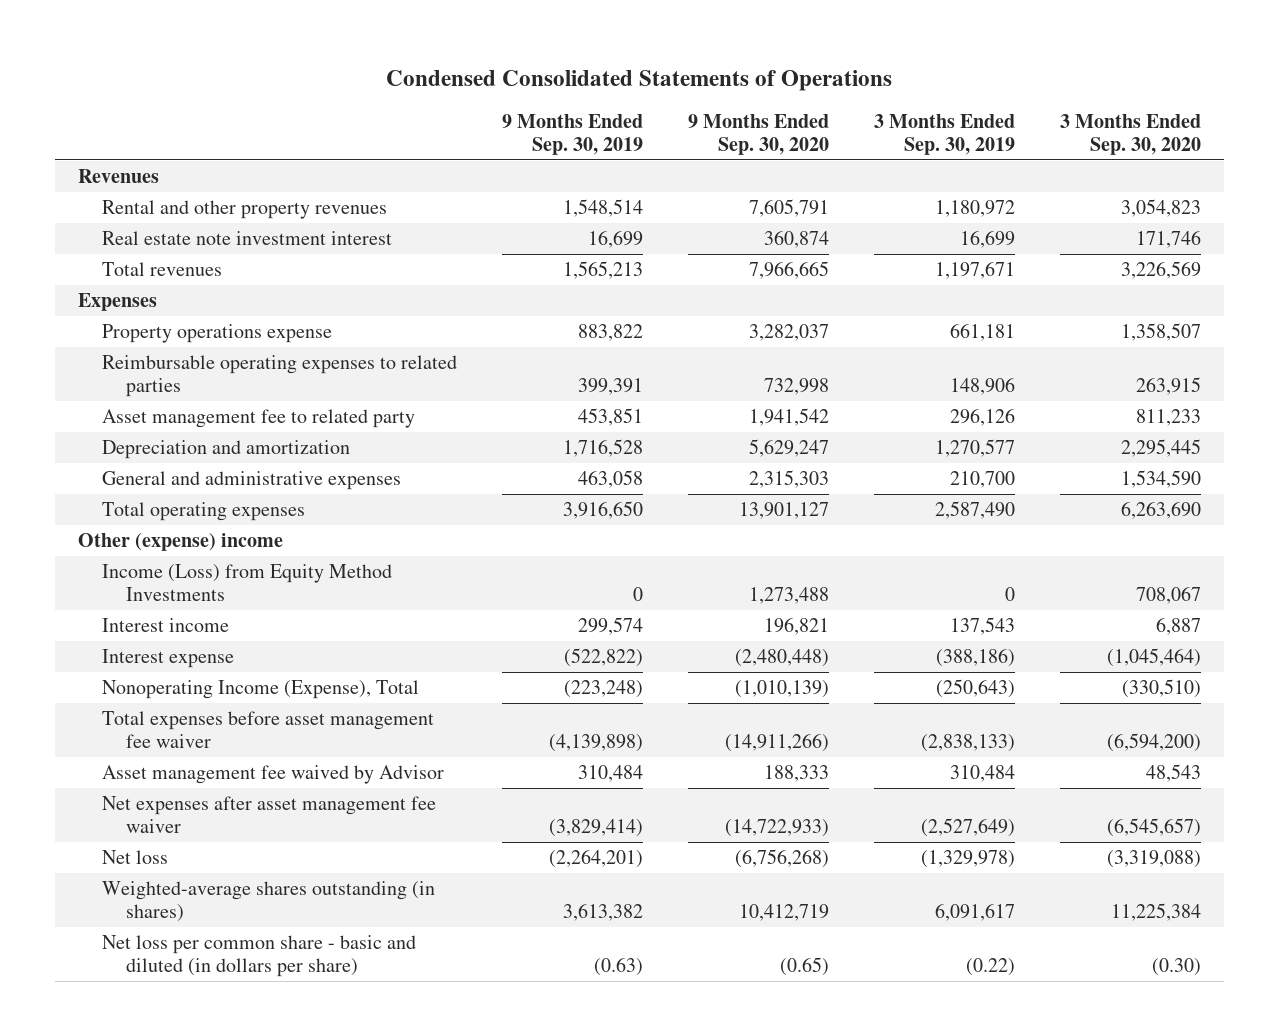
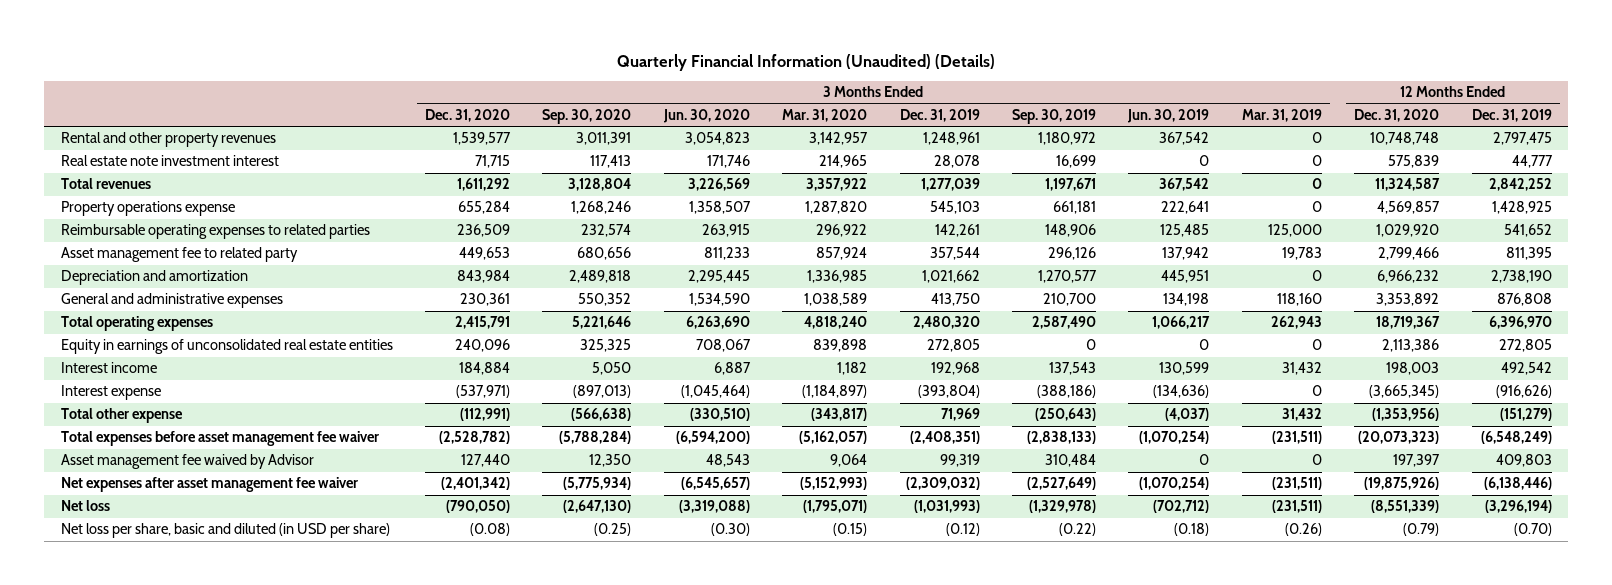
- Condensed Consolidated Statements of Operations
+ Quarterly Financial Information (Unaudited) (Details)
- | 9 Months Ended Sep. 30, 2019 | 9 Months Ended Sep. 30, 2020 | 3 Months Ended Sep. 30, 2019 | 3 Months Ended Sep. 30, 2020
+ | 3 Months Ended Dec. 31, 2020 | 3 Months Ended Sep. 30, 2020 | 3 Months Ended Jun. 30, 2020 | 3 Months Ended Mar. 31, 2020 | 3 Months Ended Dec. 31, 2019 | 3 Months Ended Sep. 30, 2019 | 3 Months Ended Jun. 30, 2019 | 3 Months Ended Mar. 31, 2019 | 12 Months Ended Dec. 31, 2020 | 12 Months Ended Dec. 31, 2019
- Revenues
- Rental and other property revenues | 1,548,514 | 7,605,791 | 1,180,972 | 3,054,823
- Real estate note investment interest | 16,699 | 360,874 | 16,699 | 171,746
- Total revenues | 1,565,213 | 7,966,665 | 1,197,671 | 3,226,569
- Expenses
- Property operations expense | 883,822 | 3,282,037 | 661,181 | 1,358,507
- Reimbursable operating expenses to related parties | 399,391 | 732,998 | 148,906 | 263,915
- Asset management fee to related party | 453,851 | 1,941,542 | 296,126 | 811,233
- Depreciation and amortization | 1,716,528 | 5,629,247 | 1,270,577 | 2,295,445
- General and administrative expenses | 463,058 | 2,315,303 | 210,700 | 1,534,590
- Total operating expenses | 3,916,650 | 13,901,127 | 2,587,490 | 6,263,690
- Other (expense) income
- Income (Loss) from Equity Method Investments | 0 | 1,273,488 | 0 | 708,067
- Interest income | 299,574 | 196,821 | 137,543 | 6,887
- Interest expense | (522,822) | (2,480,448) | (388,186) | (1,045,464)
- Nonoperating Income (Expense), Total | (223,248) | (1,010,139) | (250,643) | (330,510)
- Total expenses before asset management fee waiver | (4,139,898) | (14,911,266) | (2,838,133) | (6,594,200)
- Asset management fee waived by Advisor | 310,484 | 188,333 | 310,484 | 48,543
- Net expenses after asset management fee waiver | (3,829,414) | (14,722,933) | (2,527,649) | (6,545,657)
- Net loss | (2,264,201) | (6,756,268) | (1,329,978) | (3,319,088)
- Weighted-average shares outstanding (in shares) | 3,613,382 | 10,412,719 | 6,091,617 | 11,225,384
- Net loss per common share - basic and diluted (in dollars per share) | (0.63) | (0.65) | (0.22) | (0.30)
+ Rental and other property revenues | 1,539,577 | 3,011,391 | 3,054,823 | 3,142,957 | 1,248,961 | 1,180,972 | 367,542 | 0 | 10,748,748 | 2,797,475
+ Real estate note investment interest | 71,715 | 117,413 | 171,746 | 214,965 | 28,078 | 16,699 | 0 | 0 | 575,839 | 44,777
+ Total revenues | 1,611,292 | 3,128,804 | 3,226,569 | 3,357,922 | 1,277,039 | 1,197,671 | 367,542 | 0 | 11,324,587 | 2,842,252
+ Property operations expense | 655,284 | 1,268,246 | 1,358,507 | 1,287,820 | 545,103 | 661,181 | 222,641 | 0 | 4,569,857 | 1,428,925
+ Reimbursable operating expenses to related parties | 236,509 | 232,574 | 263,915 | 296,922 | 142,261 | 148,906 | 125,485 | 125,000 | 1,029,920 | 541,652
+ Asset management fee to related party | 449,653 | 680,656 | 811,233 | 857,924 | 357,544 | 296,126 | 137,942 | 19,783 | 2,799,466 | 811,395
+ Depreciation and amortization | 843,984 | 2,489,818 | 2,295,445 | 1,336,985 | 1,021,662 | 1,270,577 | 445,951 | 0 | 6,966,232 | 2,738,190
+ General and administrative expenses | 230,361 | 550,352 | 1,534,590 | 1,038,589 | 413,750 | 210,700 | 134,198 | 118,160 | 3,353,892 | 876,808
+ Total operating expenses | 2,415,791 | 5,221,646 | 6,263,690 | 4,818,240 | 2,480,320 | 2,587,490 | 1,066,217 | 262,943 | 18,719,367 | 6,396,970
+ Equity in earnings of unconsolidated real estate entities | 240,096 | 325,325 | 708,067 | 839,898 | 272,805 | 0 | 0 | 0 | 2,113,386 | 272,805
+ Interest income | 184,884 | 5,050 | 6,887 | 1,182 | 192,968 | 137,543 | 130,599 | 31,432 | 198,003 | 492,542
+ Interest expense | (537,971) | (897,013) | (1,045,464) | (1,184,897) | (393,804) | (388,186) | (134,636) | 0 | (3,665,345) | (916,626)
+ Total other expense | (112,991) | (566,638) | (330,510) | (343,817) | 71,969 | (250,643) | (4,037) | 31,432 | (1,353,956) | (151,279)
+ Total expenses before asset management fee waiver | (2,528,782) | (5,788,284) | (6,594,200) | (5,162,057) | (2,408,351) | (2,838,133) | (1,070,254) | (231,511) | (20,073,323) | (6,548,249)
+ Asset management fee waived by Advisor | 127,440 | 12,350 | 48,543 | 9,064 | 99,319 | 310,484 | 0 | 0 | 197,397 | 409,803
+ Net expenses after asset management fee waiver | (2,401,342) | (5,775,934) | (6,545,657) | (5,152,993) | (2,309,032) | (2,527,649) | (1,070,254) | (231,511) | (19,875,926) | (6,138,446)
+ Net loss | (790,050) | (2,647,130) | (3,319,088) | (1,795,071) | (1,031,993) | (1,329,978) | (702,712) | (231,511) | (8,551,339) | (3,296,194)
+ Net loss per share, basic and diluted (in USD per share) | (0.08) | (0.25) | (0.30) | (0.15) | (0.12) | (0.22) | (0.18) | (0.26) | (0.79) | (0.70)

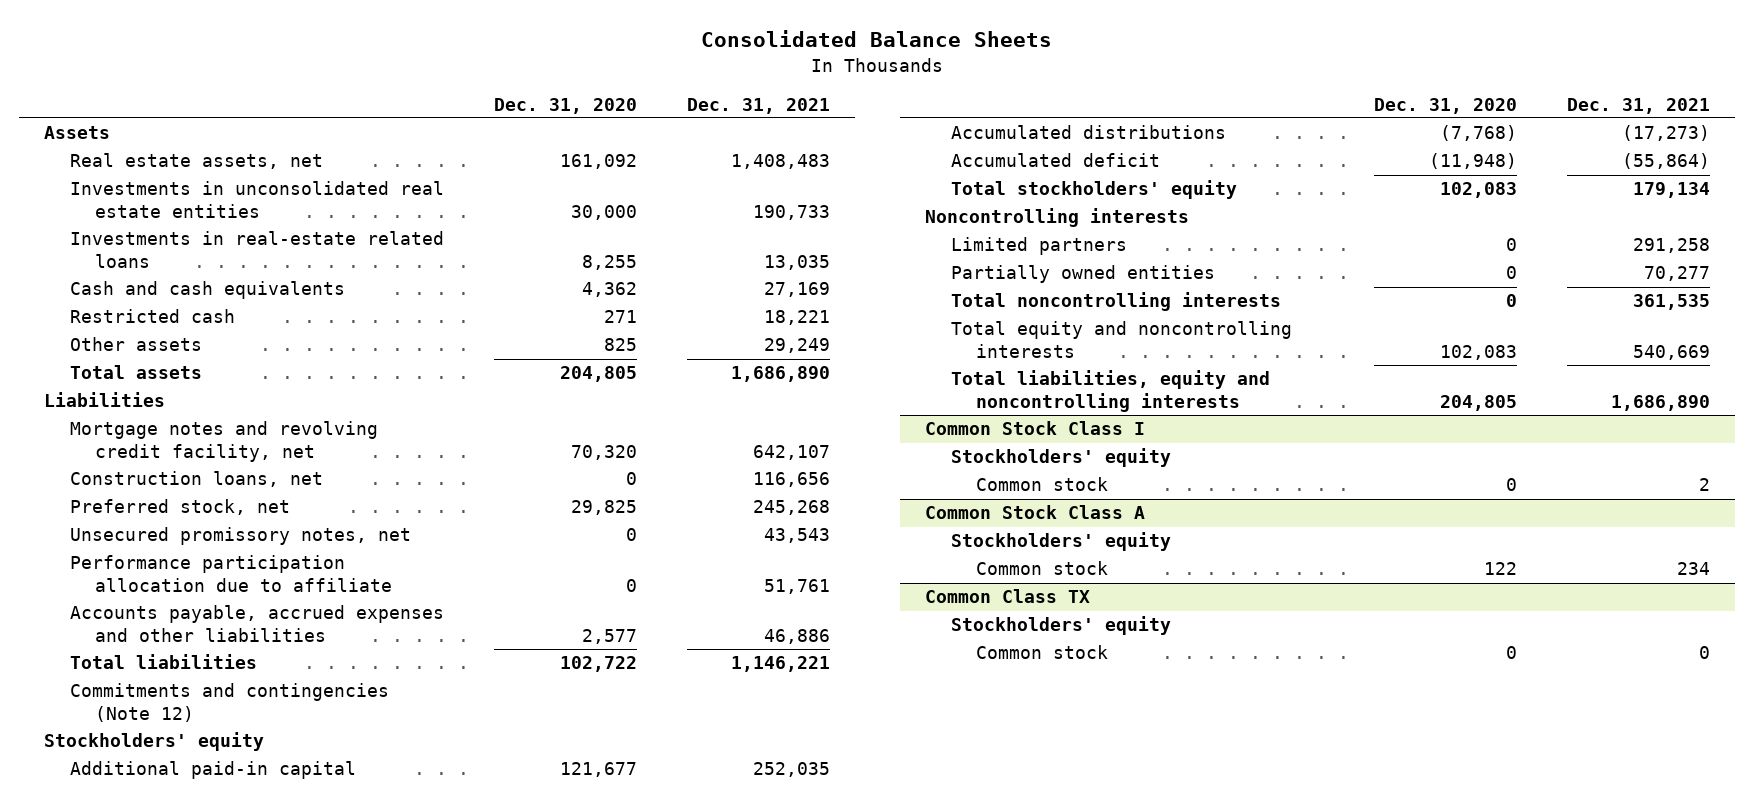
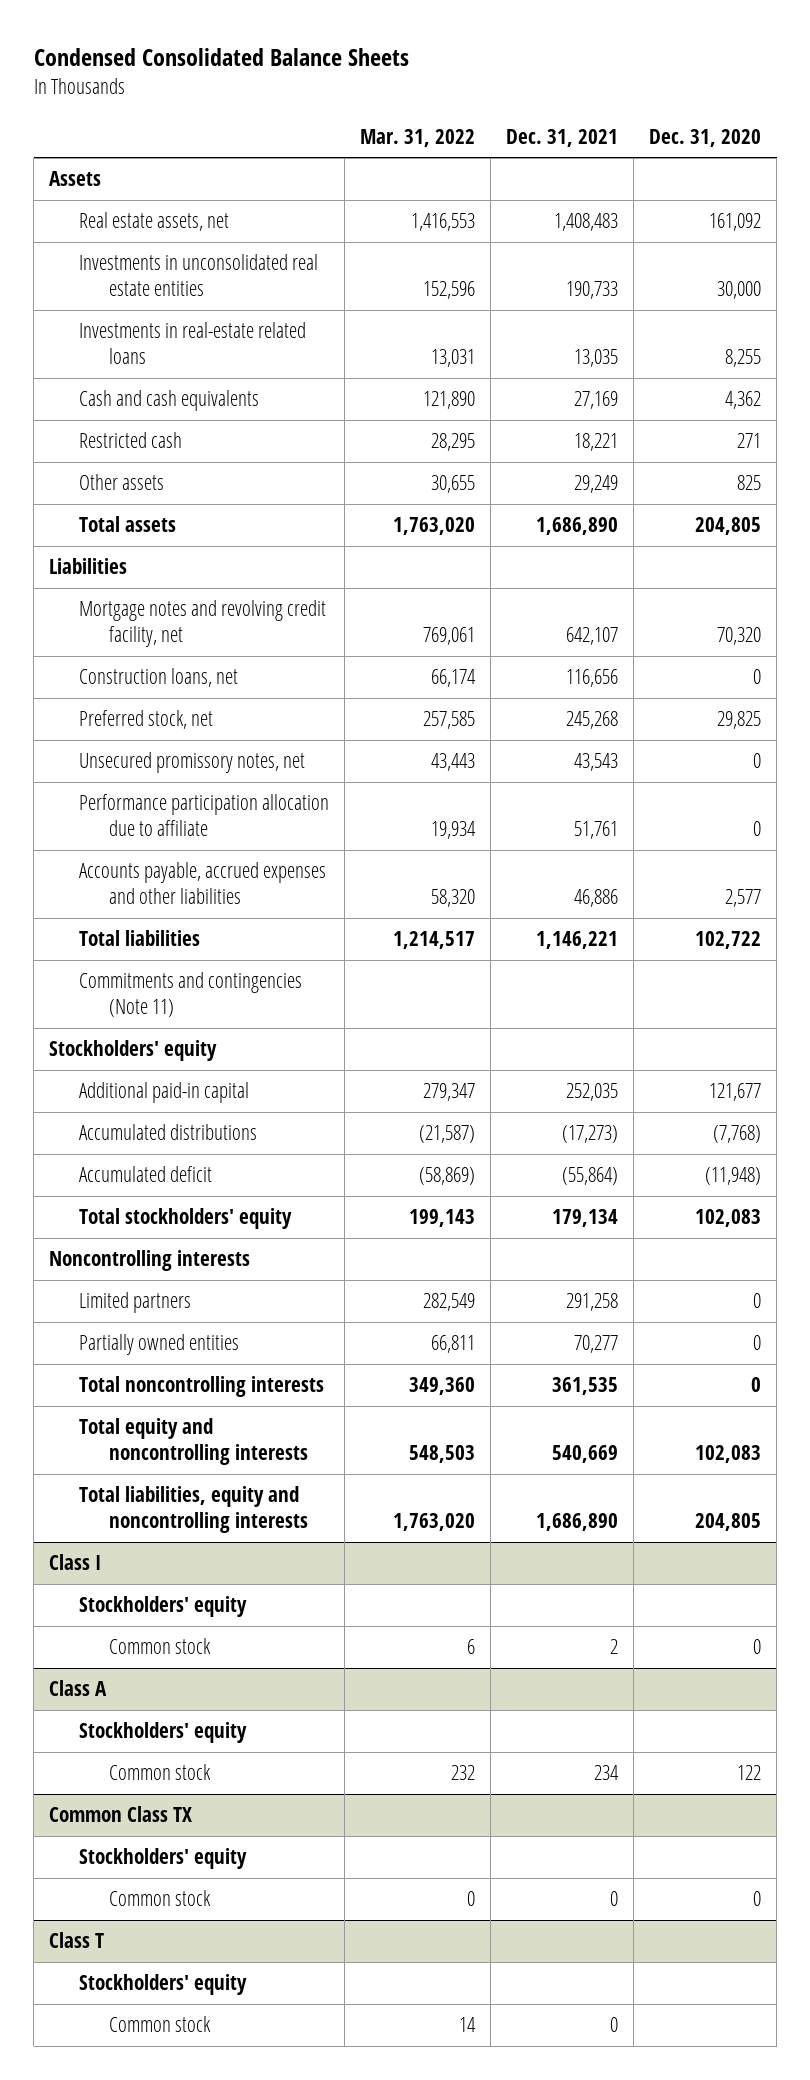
- Consolidated Balance Sheets
+ Condensed Consolidated Balance Sheets
- | Dec. 31, 2020 | Dec. 31, 2021
+ | Mar. 31, 2022 | Dec. 31, 2021 | Dec. 31, 2020
- Commitments and contingencies (Note 12)
+ Commitments and contingencies (Note 11)
- Common Stock Class I
+ Class I
- Common Stock Class A
+ Class A
+ Class T
+ Stockholders' equity
+ Common stock | 14 | 0 |

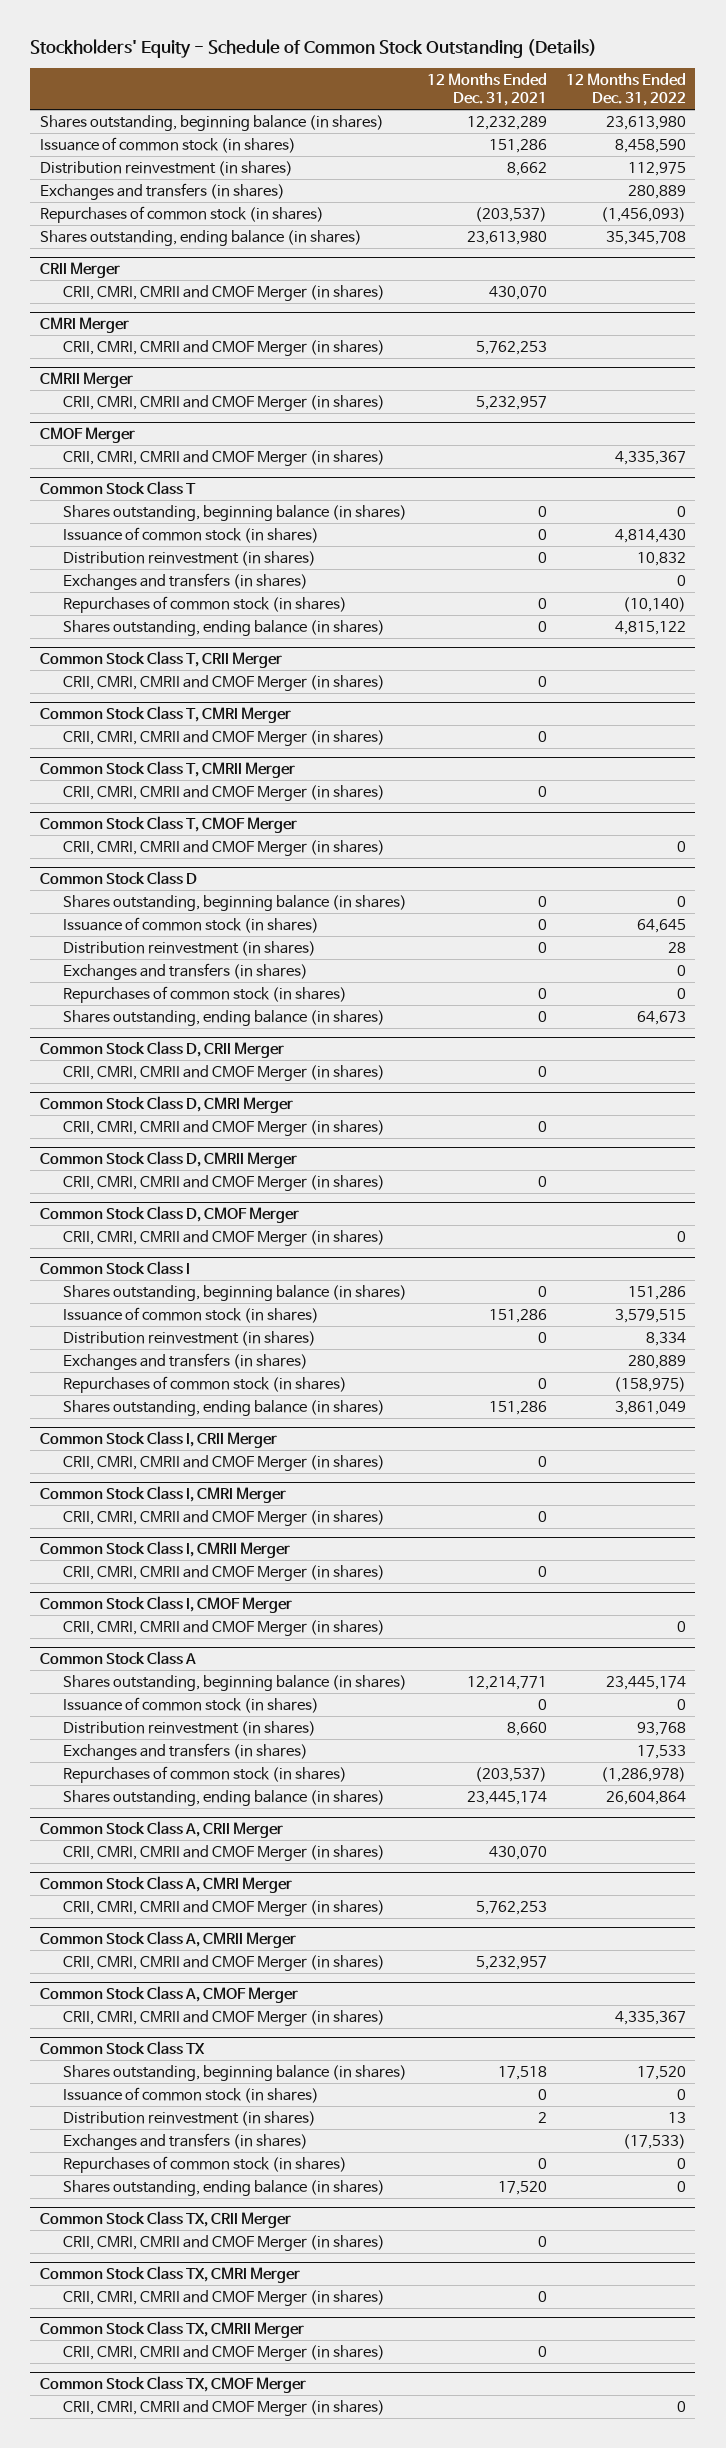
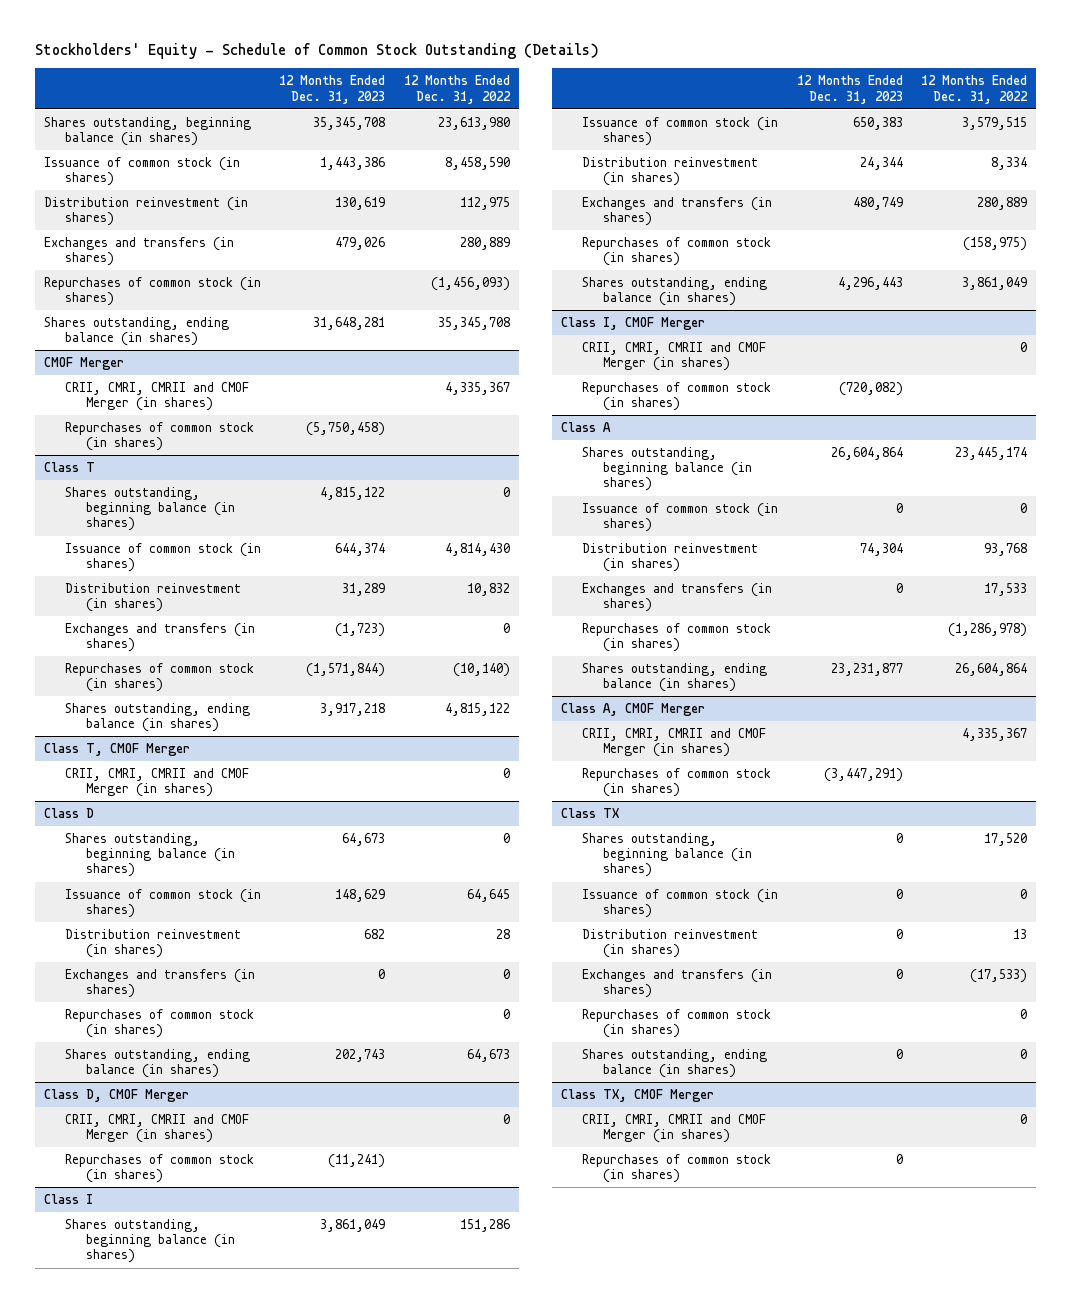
- | 12 Months Ended Dec. 31, 2021 | 12 Months Ended Dec. 31, 2022
+ | 12 Months Ended Dec. 31, 2023 | 12 Months Ended Dec. 31, 2022
- CRII Merger
- CRII, CMRI, CMRII and CMOF Merger (in shares) | 430,070 |
- CMRI Merger
- CRII, CMRI, CMRII and CMOF Merger (in shares) | 5,762,253 |
- CMRII Merger
- CRII, CMRI, CMRII and CMOF Merger (in shares) | 5,232,957 |
- Common Stock Class T
@ CMOF Merger
+ Repurchases of common stock (in shares) | (5,750,458) |
+ Class T
- Common Stock Class T, CRII Merger
- CRII, CMRI, CMRII and CMOF Merger (in shares) | 0 |
- Common Stock Class T, CMRI Merger
- CRII, CMRI, CMRII and CMOF Merger (in shares) | 0 |
- Common Stock Class T, CMRII Merger
- CRII, CMRI, CMRII and CMOF Merger (in shares) | 0 |
- Common Stock Class T, CMOF Merger
+ Class T, CMOF Merger
- Common Stock Class D
+ Class D
- Common Stock Class D, CRII Merger
- CRII, CMRI, CMRII and CMOF Merger (in shares) | 0 |
- Common Stock Class D, CMRI Merger
- CRII, CMRI, CMRII and CMOF Merger (in shares) | 0 |
- Common Stock Class D, CMRII Merger
- CRII, CMRI, CMRII and CMOF Merger (in shares) | 0 |
- Common Stock Class D, CMOF Merger
+ Class D, CMOF Merger
- Common Stock Class I
+ Repurchases of common stock (in shares) | (11,241) |
+ Class I
- Common Stock Class I, CRII Merger
- CRII, CMRI, CMRII and CMOF Merger (in shares) | 0 |
- Common Stock Class I, CMRI Merger
- CRII, CMRI, CMRII and CMOF Merger (in shares) | 0 |
- Common Stock Class I, CMRII Merger
- CRII, CMRI, CMRII and CMOF Merger (in shares) | 0 |
- Common Stock Class I, CMOF Merger
+ Class I, CMOF Merger
- Common Stock Class A
+ Repurchases of common stock (in shares) | (720,082) |
+ Class A
- Common Stock Class A, CRII Merger
- CRII, CMRI, CMRII and CMOF Merger (in shares) | 430,070 |
- Common Stock Class A, CMRI Merger
- CRII, CMRI, CMRII and CMOF Merger (in shares) | 5,762,253 |
- Common Stock Class A, CMRII Merger
- CRII, CMRI, CMRII and CMOF Merger (in shares) | 5,232,957 |
- Common Stock Class A, CMOF Merger
+ Class A, CMOF Merger
- Common Stock Class TX
+ Repurchases of common stock (in shares) | (3,447,291) |
+ Class TX
- Common Stock Class TX, CRII Merger
- CRII, CMRI, CMRII and CMOF Merger (in shares) | 0 |
- Common Stock Class TX, CMRI Merger
- CRII, CMRI, CMRII and CMOF Merger (in shares) | 0 |
- Common Stock Class TX, CMRII Merger
- CRII, CMRI, CMRII and CMOF Merger (in shares) | 0 |
- Common Stock Class TX, CMOF Merger
+ Class TX, CMOF Merger
+ Repurchases of common stock (in shares) | 0 |

